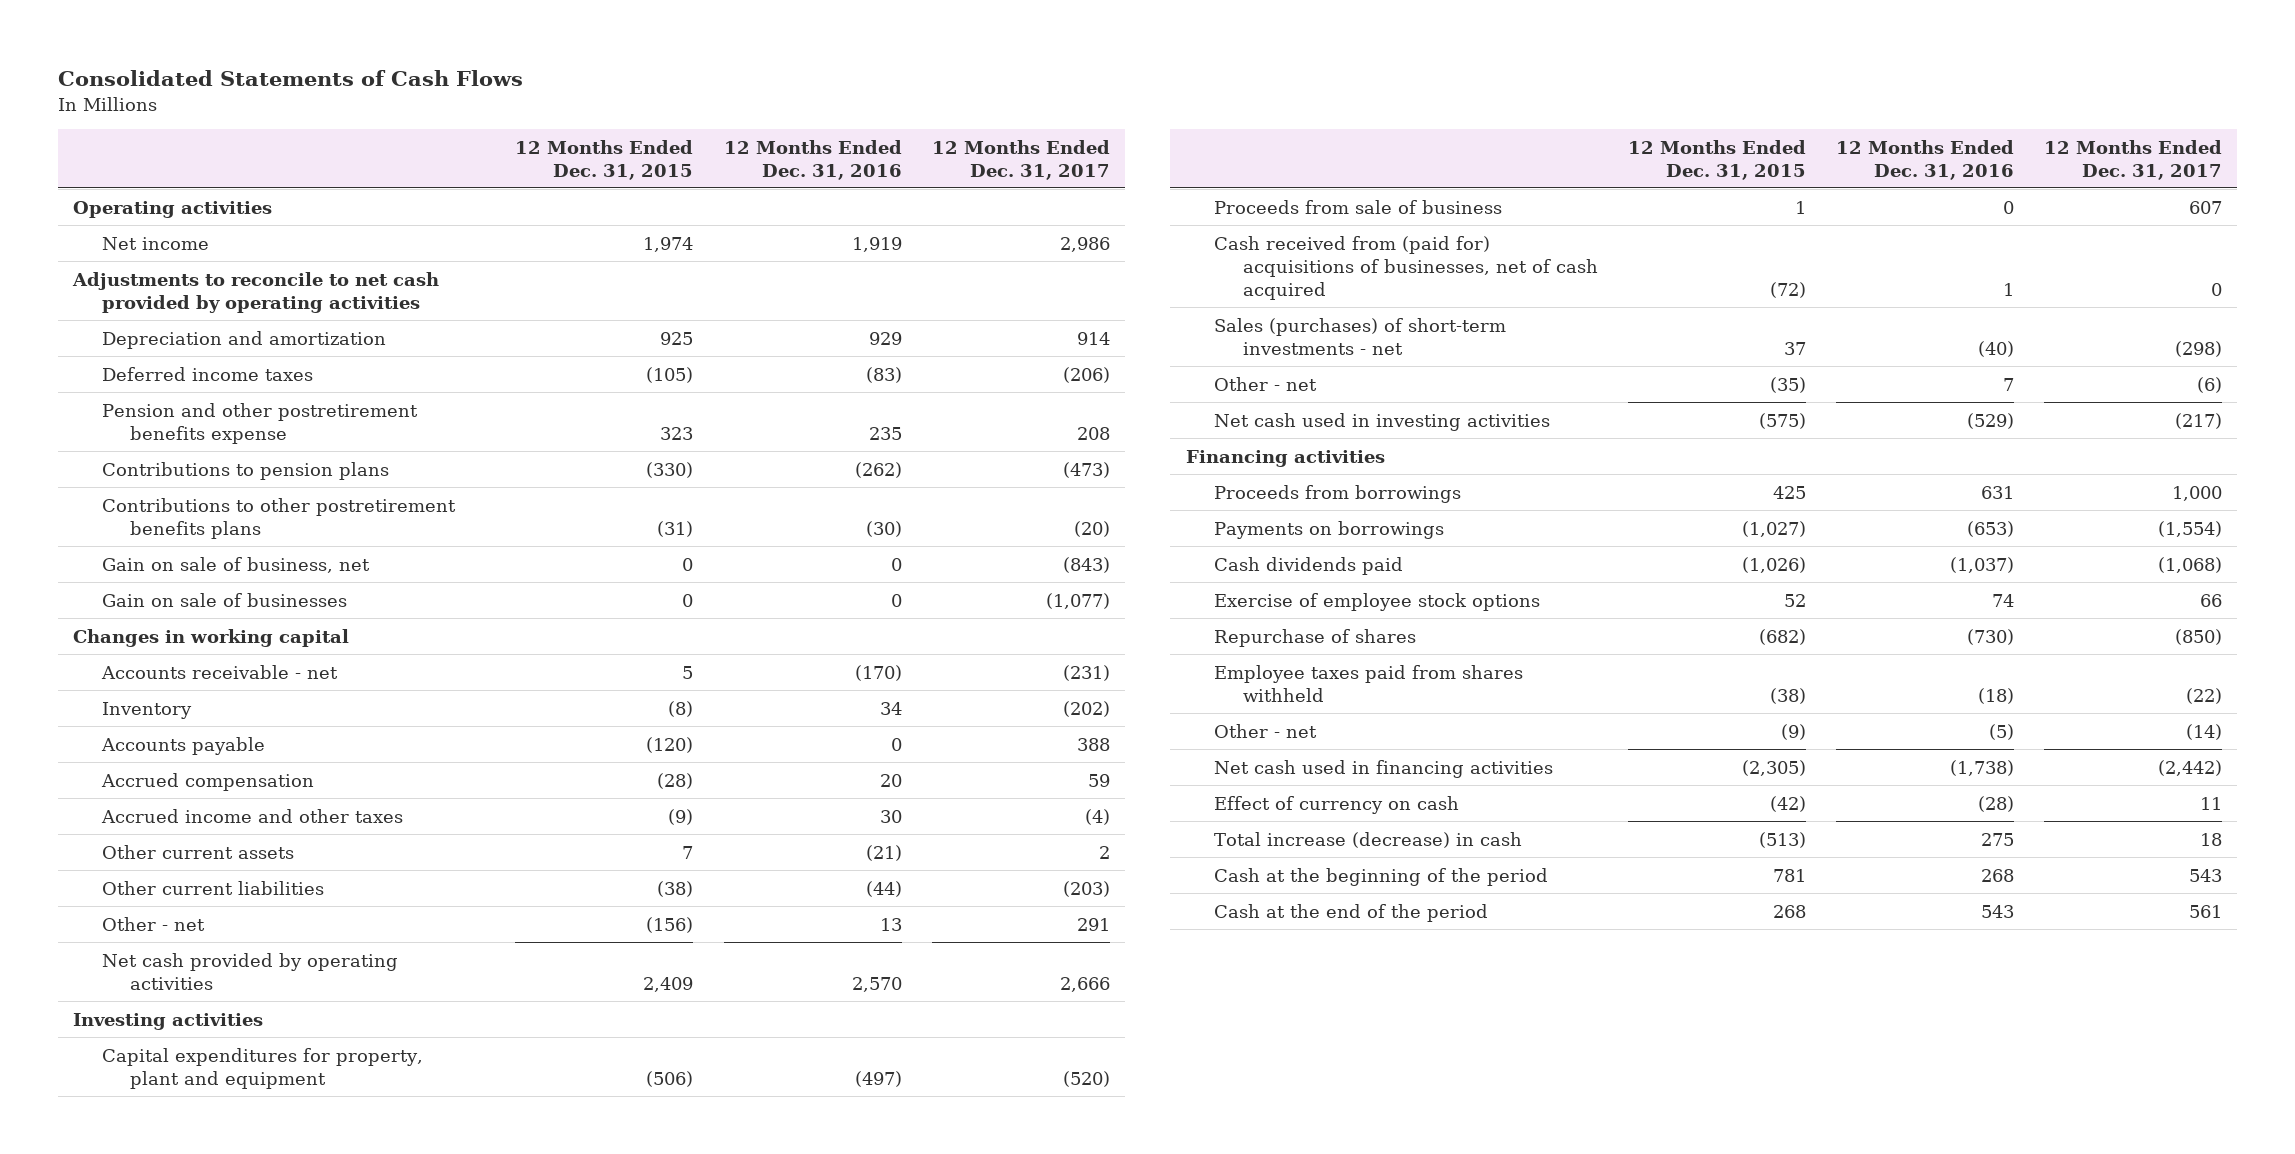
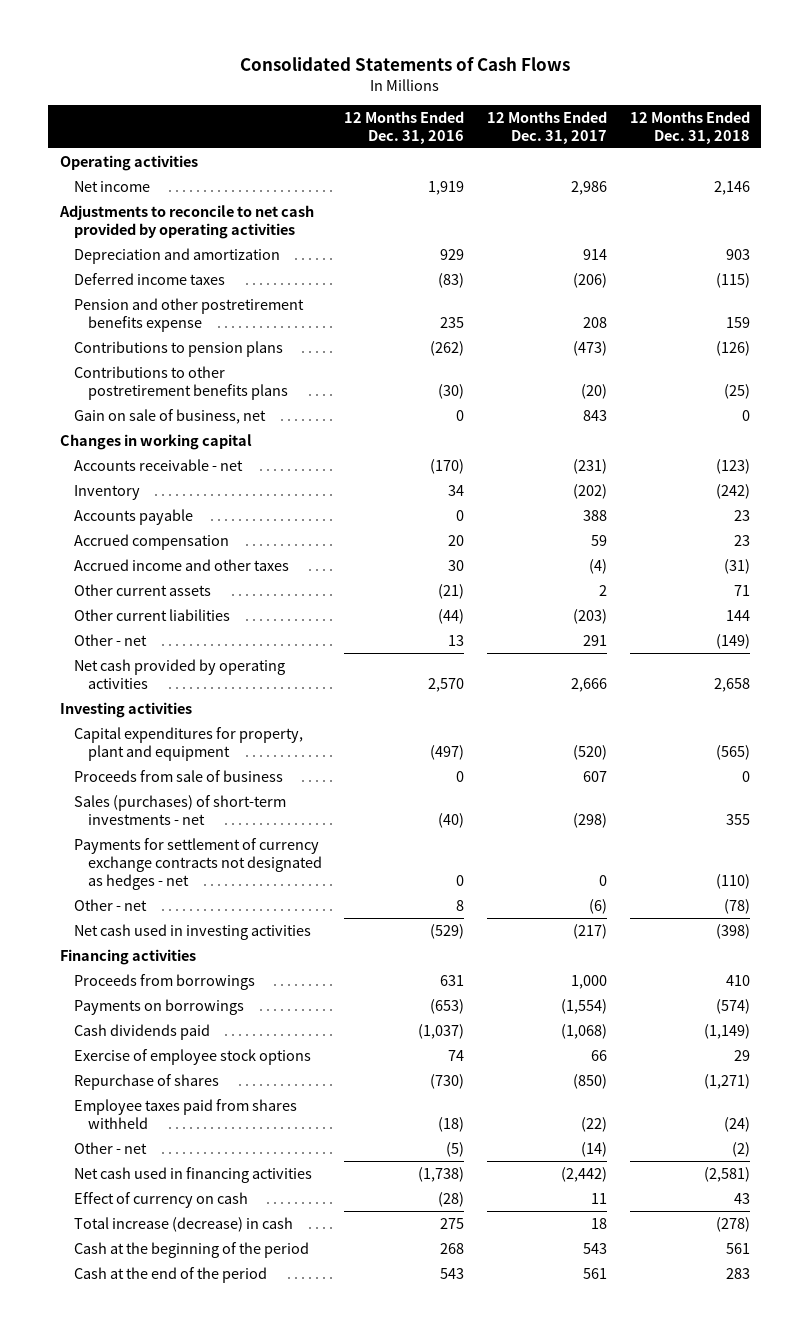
- | 12 Months Ended Dec. 31, 2015 | 12 Months Ended Dec. 31, 2016 | 12 Months Ended Dec. 31, 2017
+ | 12 Months Ended Dec. 31, 2016 | 12 Months Ended Dec. 31, 2017 | 12 Months Ended Dec. 31, 2018
- Gain on sale of business, net | 0 | 0 | (843)
- Gain on sale of businesses | 0 | 0 | (1,077)
+ Gain on sale of business, net | 0 | 843 | 0
- Cash received from (paid for) acquisitions of businesses, net of cash acquired | (72) | 1 | 0
- Other - net | (35) | 7 | (6)
+ Payments for settlement of currency exchange contracts not designated as hedges - net | 0 | 0 | (110)
+ Other - net | 8 | (6) | (78)

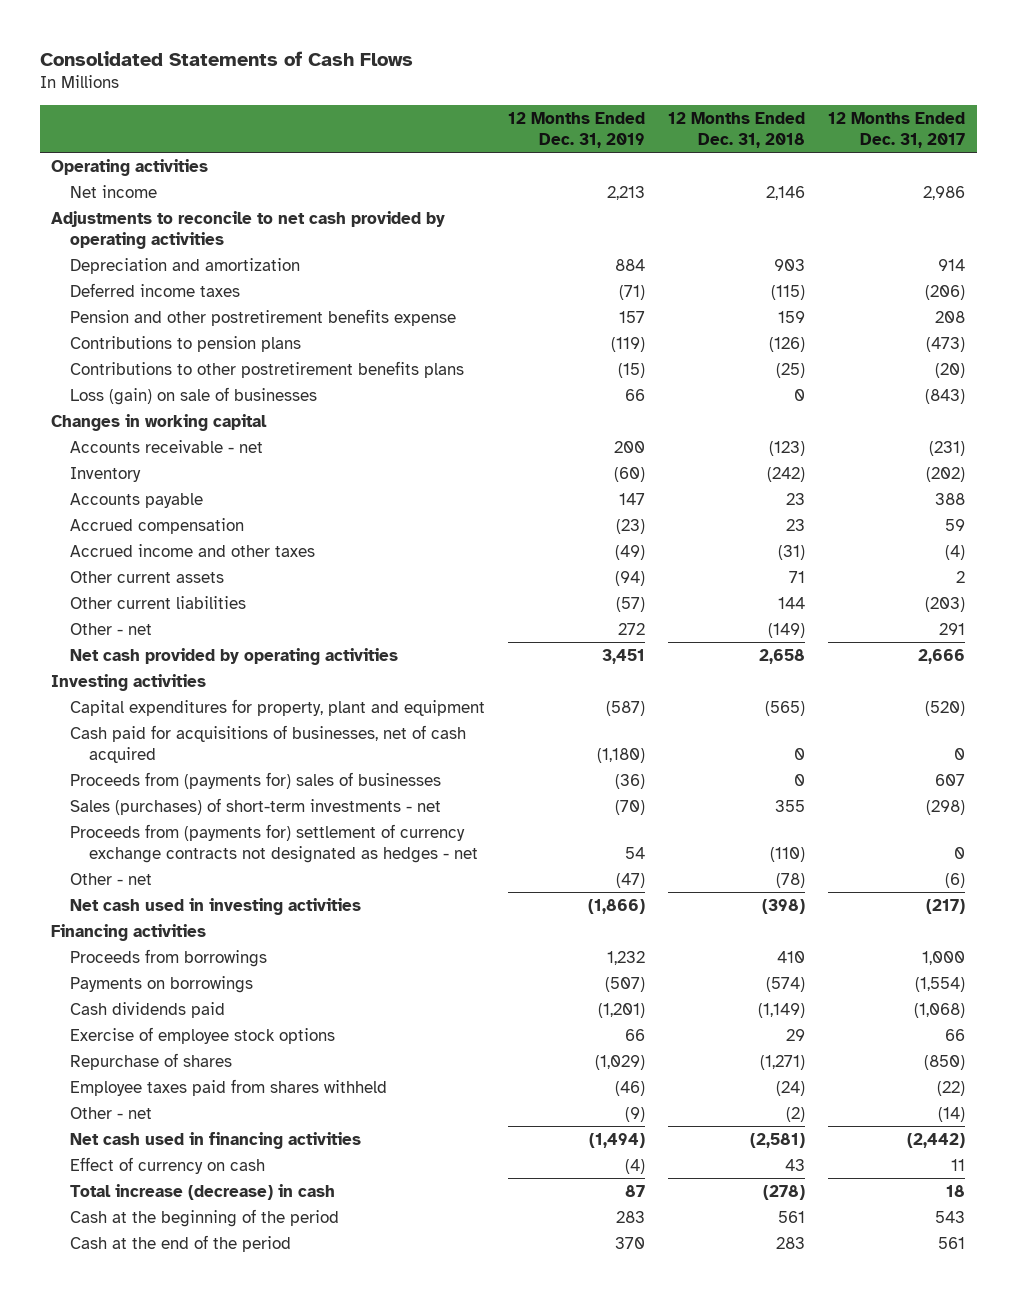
- | 12 Months Ended Dec. 31, 2016 | 12 Months Ended Dec. 31, 2017 | 12 Months Ended Dec. 31, 2018
+ | 12 Months Ended Dec. 31, 2019 | 12 Months Ended Dec. 31, 2018 | 12 Months Ended Dec. 31, 2017
- Gain on sale of business, net | 0 | 843 | 0
+ Loss (gain) on sale of businesses | 66 | 0 | (843)
- Proceeds from sale of business | 0 | 607 | 0
+ Cash paid for acquisitions of businesses, net of cash acquired | (1,180) | 0 | 0
+ Proceeds from (payments for) sales of businesses | (36) | 0 | 607
- Payments for settlement of currency exchange contracts not designated as hedges - net | 0 | 0 | (110)
+ Proceeds from (payments for) settlement of currency exchange contracts not designated as hedges - net | 54 | (110) | 0

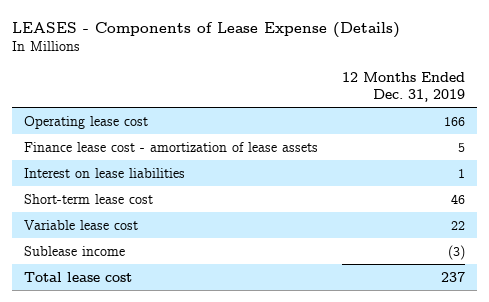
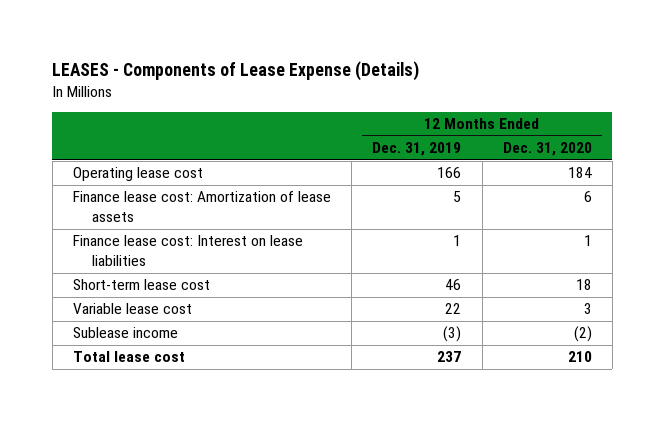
- | 12 Months Ended Dec. 31, 2019
+ | 12 Months Ended Dec. 31, 2019 | 12 Months Ended Dec. 31, 2020
- Finance lease cost - amortization of lease assets | 5
- Interest on lease liabilities | 1
+ Finance lease cost: Amortization of lease assets | 5 | 6
+ Finance lease cost: Interest on lease liabilities | 1 | 1

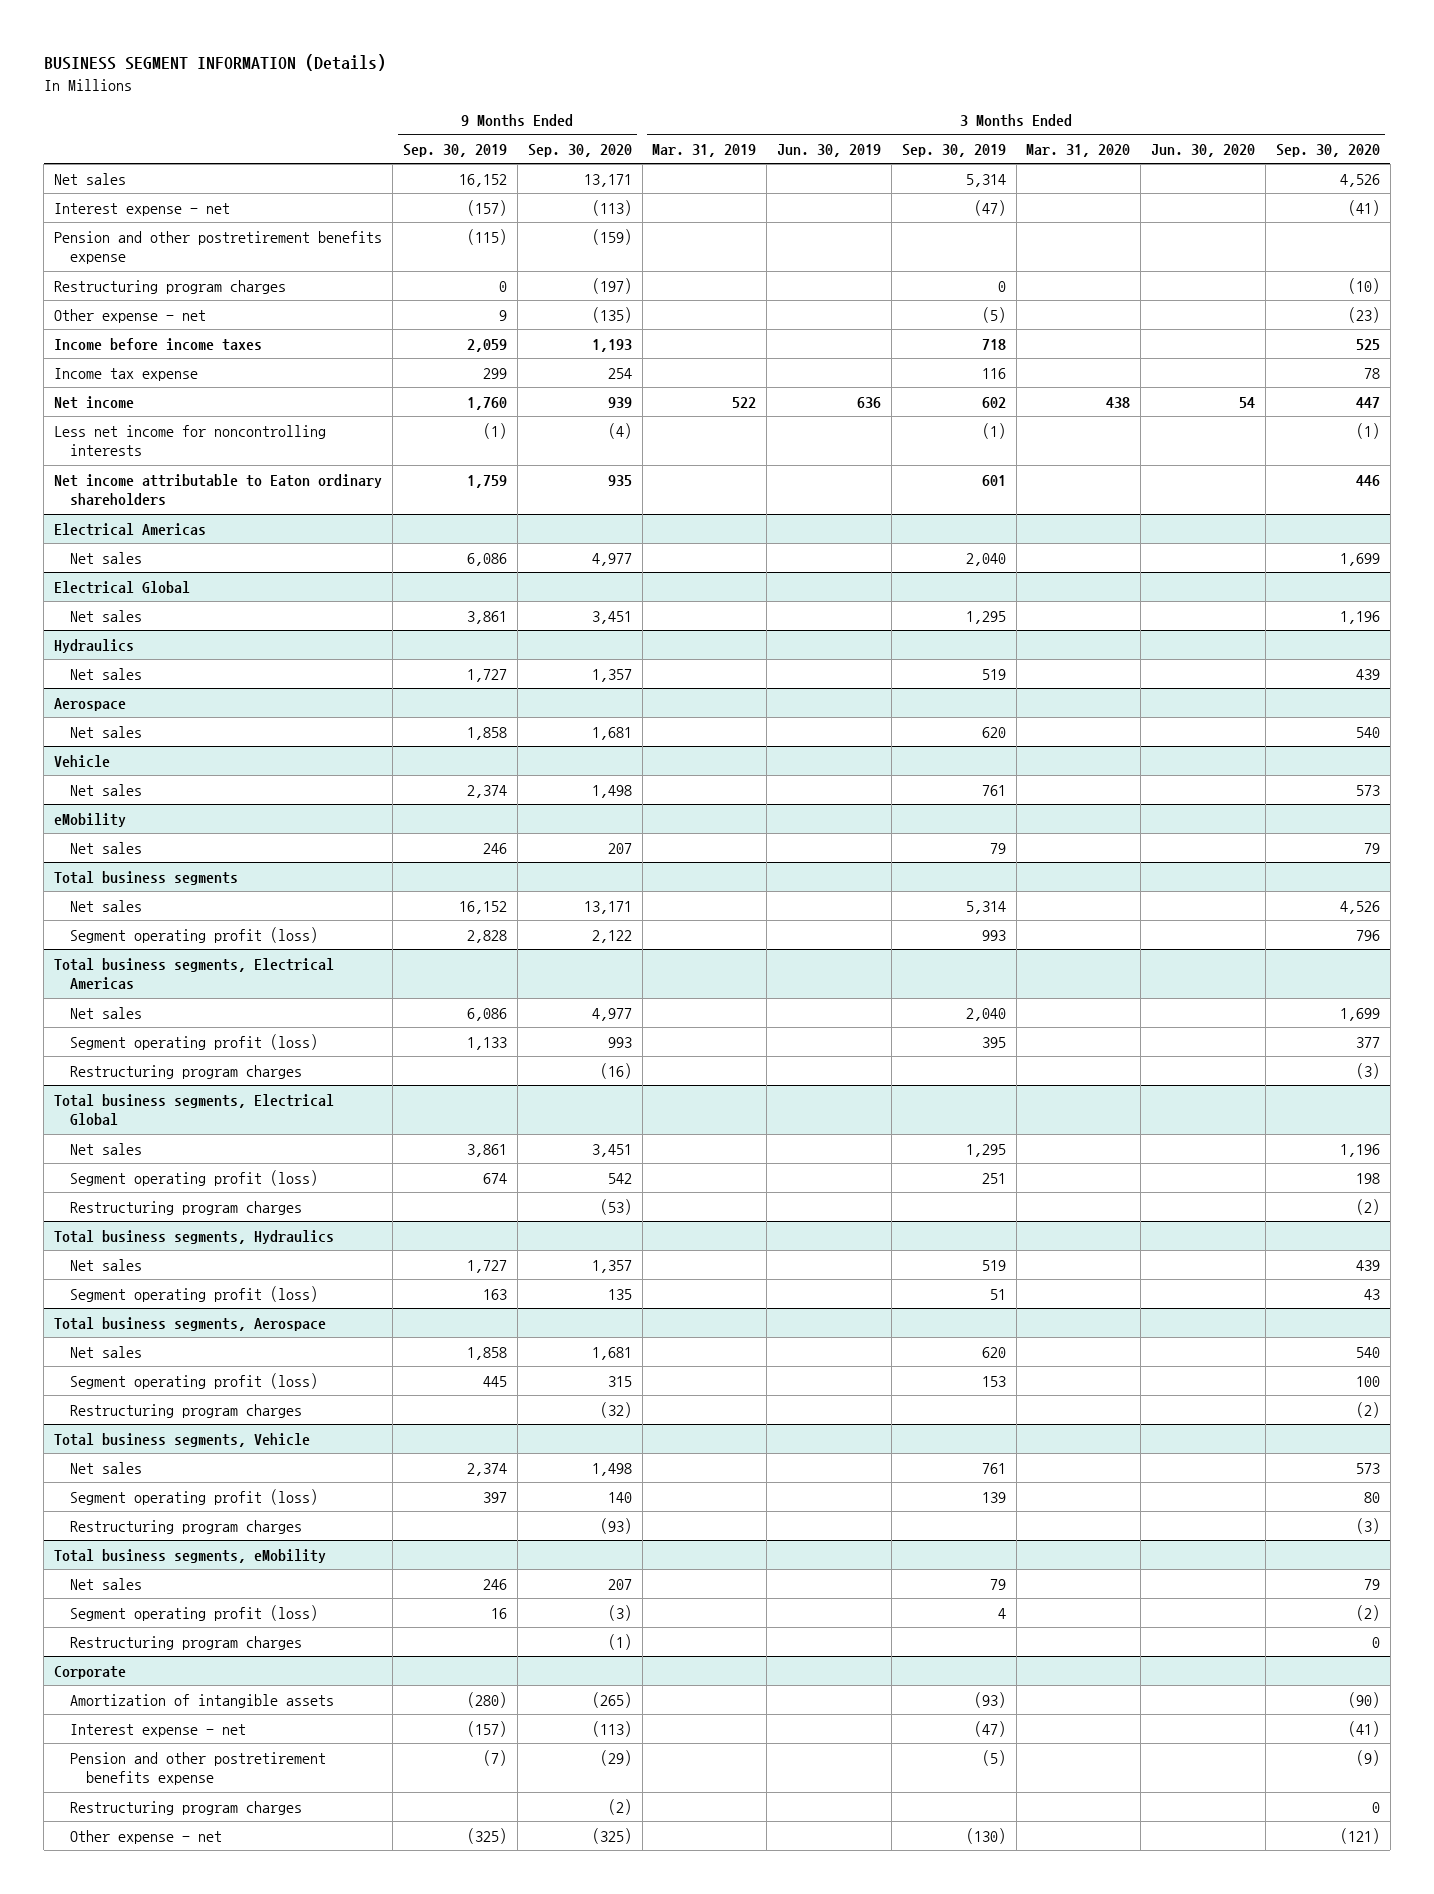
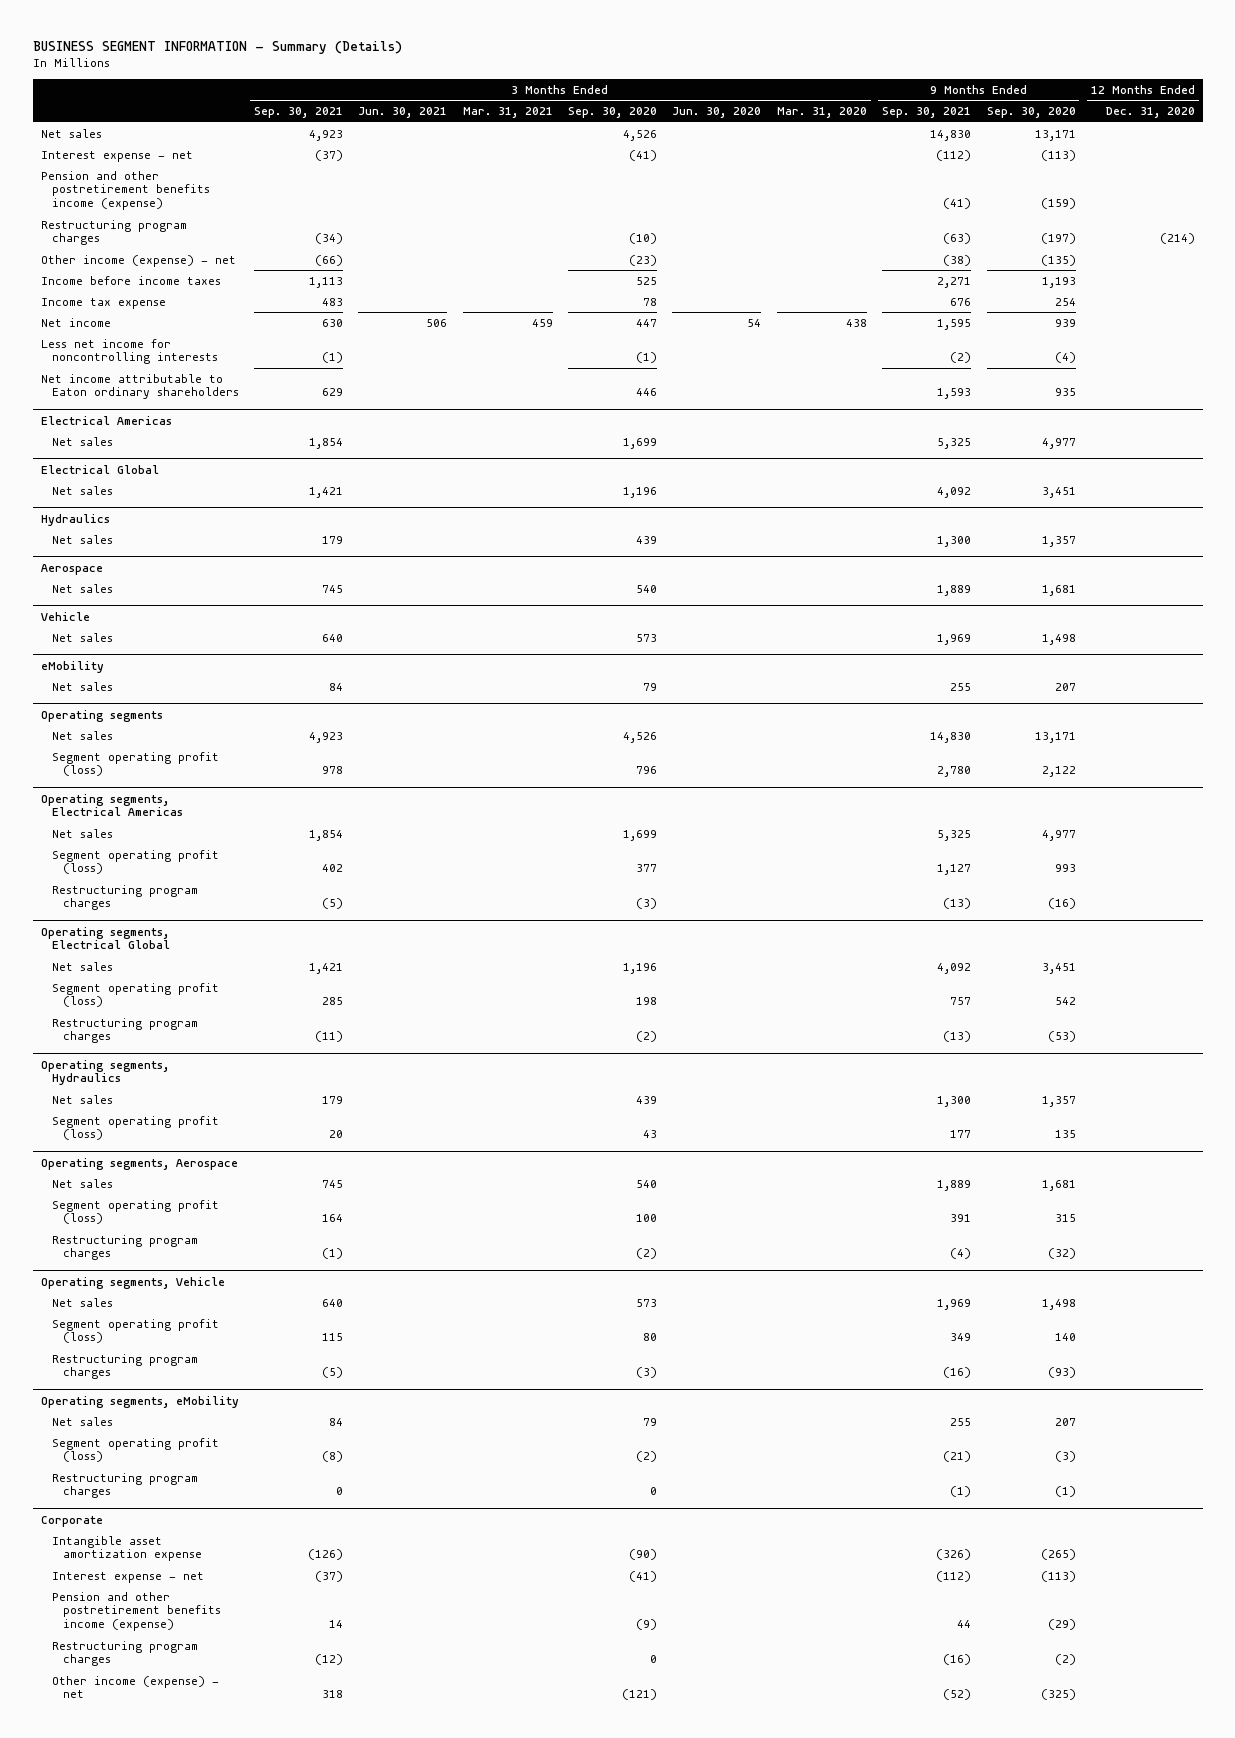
- BUSINESS SEGMENT INFORMATION (Details)
+ BUSINESS SEGMENT INFORMATION - Summary (Details)
- | 9 Months Ended Sep. 30, 2019 | 9 Months Ended Sep. 30, 2020 | 3 Months Ended Mar. 31, 2019 | 3 Months Ended Jun. 30, 2019 | 3 Months Ended Sep. 30, 2019 | 3 Months Ended Mar. 31, 2020 | 3 Months Ended Jun. 30, 2020 | 3 Months Ended Sep. 30, 2020
+ | 3 Months Ended Sep. 30, 2021 | 3 Months Ended Jun. 30, 2021 | 3 Months Ended Mar. 31, 2021 | 3 Months Ended Sep. 30, 2020 | 3 Months Ended Jun. 30, 2020 | 3 Months Ended Mar. 31, 2020 | 9 Months Ended Sep. 30, 2021 | 9 Months Ended Sep. 30, 2020 | 12 Months Ended Dec. 31, 2020
- Pension and other postretirement benefits expense | (115) | (159) | | | | | |
+ Pension and other postretirement benefits income (expense) | | | | | | | (41) | (159) |
- Other expense - net | 9 | (135) | | | (5) | | | (23)
+ Other income (expense) - net | (66) | | | (23) | | | (38) | (135) |
- Total business segments
+ Operating segments
- Total business segments, Electrical Americas
+ Operating segments, Electrical Americas
- Total business segments, Electrical Global
+ Operating segments, Electrical Global
- Total business segments, Hydraulics
+ Operating segments, Hydraulics
- Total business segments, Aerospace
+ Operating segments, Aerospace
- Total business segments, Vehicle
+ Operating segments, Vehicle
- Total business segments, eMobility
+ Operating segments, eMobility
@ Corporate
- Amortization of intangible assets | (280) | (265) | | | (93) | | | (90)
+ Intangible asset amortization expense | (126) | | | (90) | | | (326) | (265) |
- Pension and other postretirement benefits expense | (7) | (29) | | | (5) | | | (9)
+ Pension and other postretirement benefits income (expense) | 14 | | | (9) | | | 44 | (29) |
- Other expense - net | (325) | (325) | | | (130) | | | (121)
+ Other income (expense) - net | 318 | | | (121) | | | (52) | (325) |

